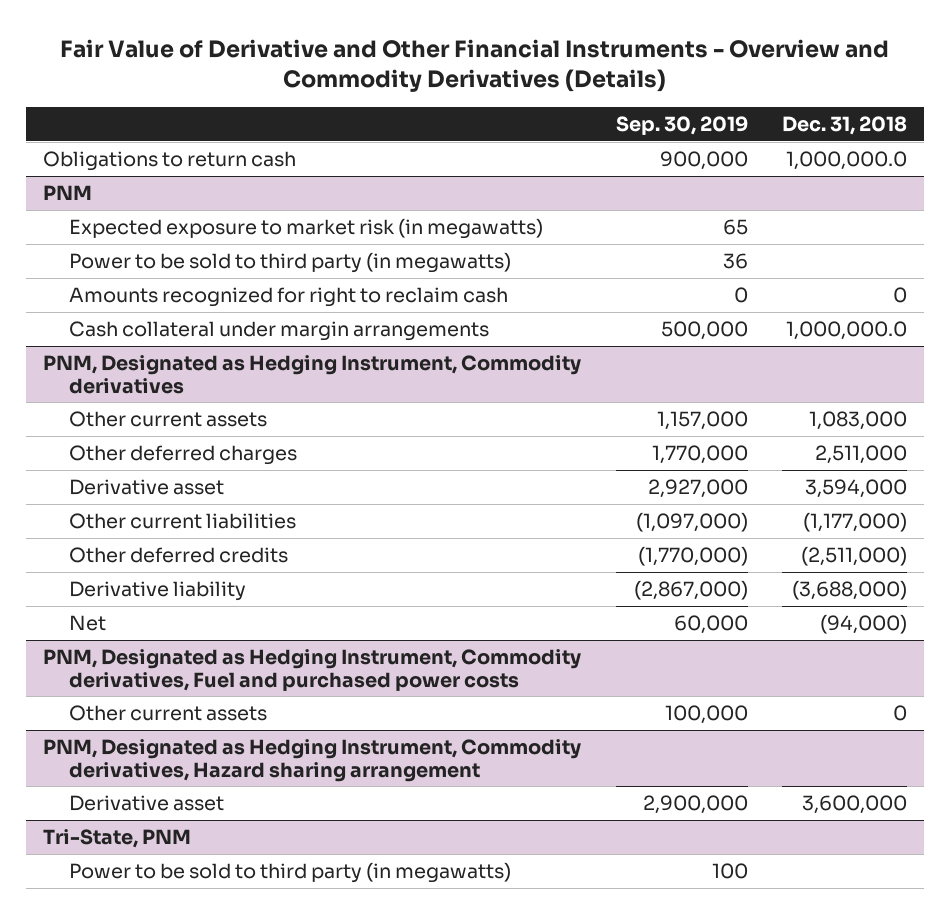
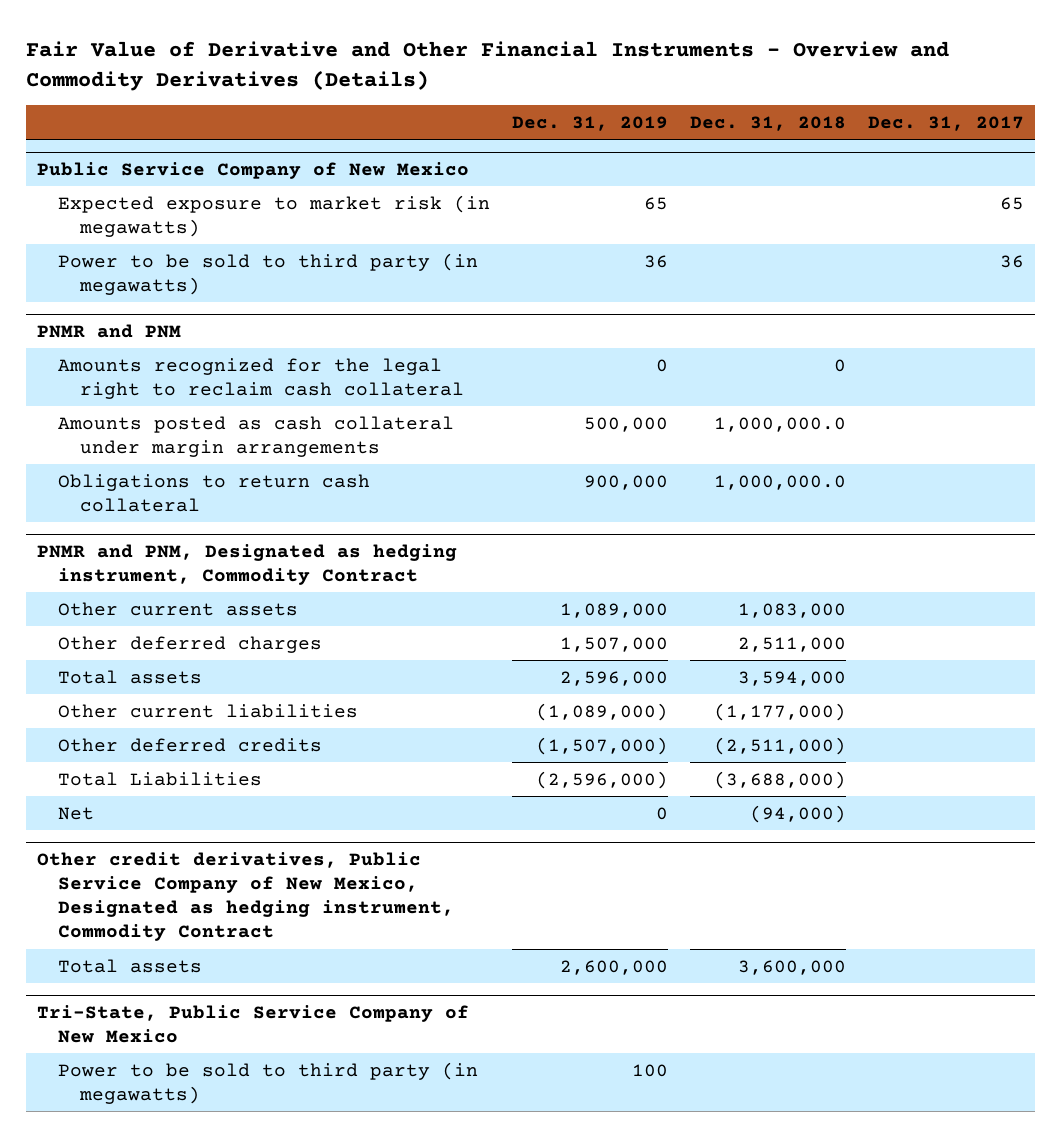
- | Sep. 30, 2019 | Dec. 31, 2018
+ | Dec. 31, 2019 | Dec. 31, 2018 | Dec. 31, 2017
- Obligations to return cash | 900,000 | 1,000,000.0
- PNM
+ Public Service Company of New Mexico
- Amounts recognized for right to reclaim cash | 0 | 0
- Cash collateral under margin arrangements | 500,000 | 1,000,000.0
- PNM, Designated as Hedging Instrument, Commodity derivatives
+ PNMR and PNM
+ Amounts recognized for the legal right to reclaim cash collateral | 0 | 0 |
+ Amounts posted as cash collateral under margin arrangements | 500,000 | 1,000,000.0 |
+ Obligations to return cash collateral | 900,000 | 1,000,000.0 |
+ PNMR and PNM, Designated as hedging instrument, Commodity Contract
- Derivative asset | 2,927,000 | 3,594,000
+ Total assets | 2,596,000 | 3,594,000 |
- Derivative liability | (2,867,000) | (3,688,000)
+ Total Liabilities | (2,596,000) | (3,688,000) |
- PNM, Designated as Hedging Instrument, Commodity derivatives, Fuel and purchased power costs
- Other current assets | 100,000 | 0
- PNM, Designated as Hedging Instrument, Commodity derivatives, Hazard sharing arrangement
- Derivative asset | 2,900,000 | 3,600,000
- Tri-State, PNM
+ Other credit derivatives, Public Service Company of New Mexico, Designated as hedging instrument, Commodity Contract
+ Total assets | 2,600,000 | 3,600,000 |
+ Tri-State, Public Service Company of New Mexico

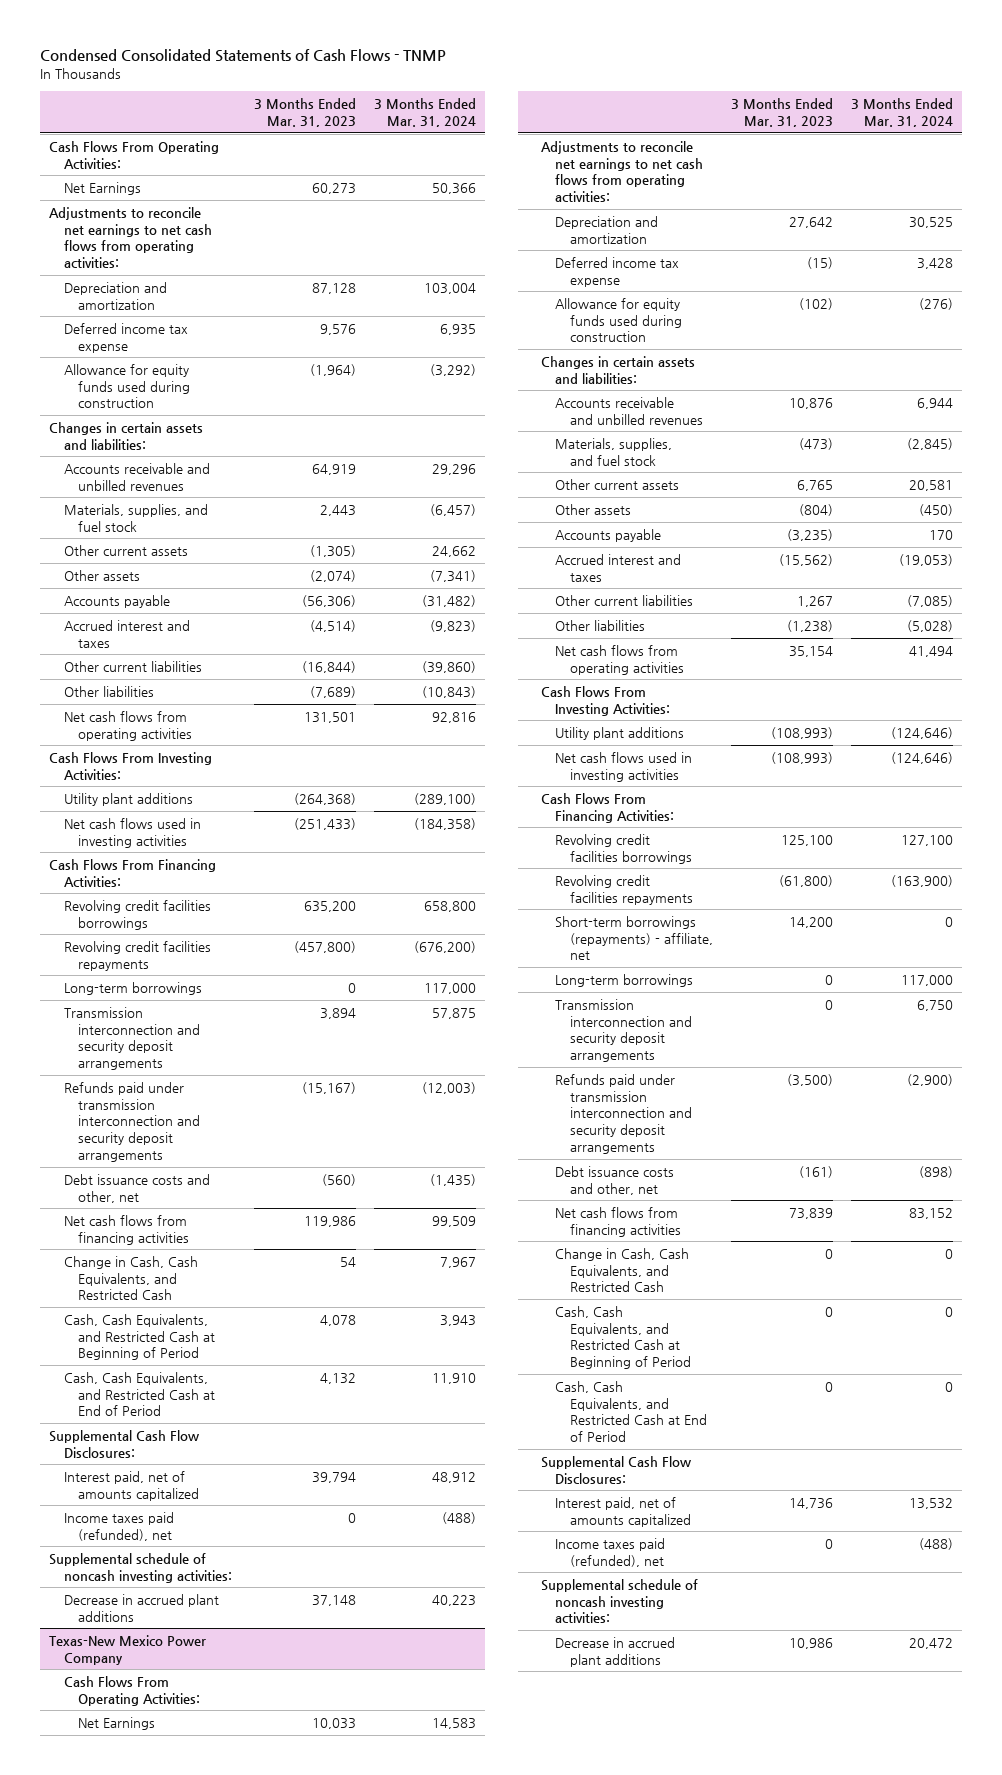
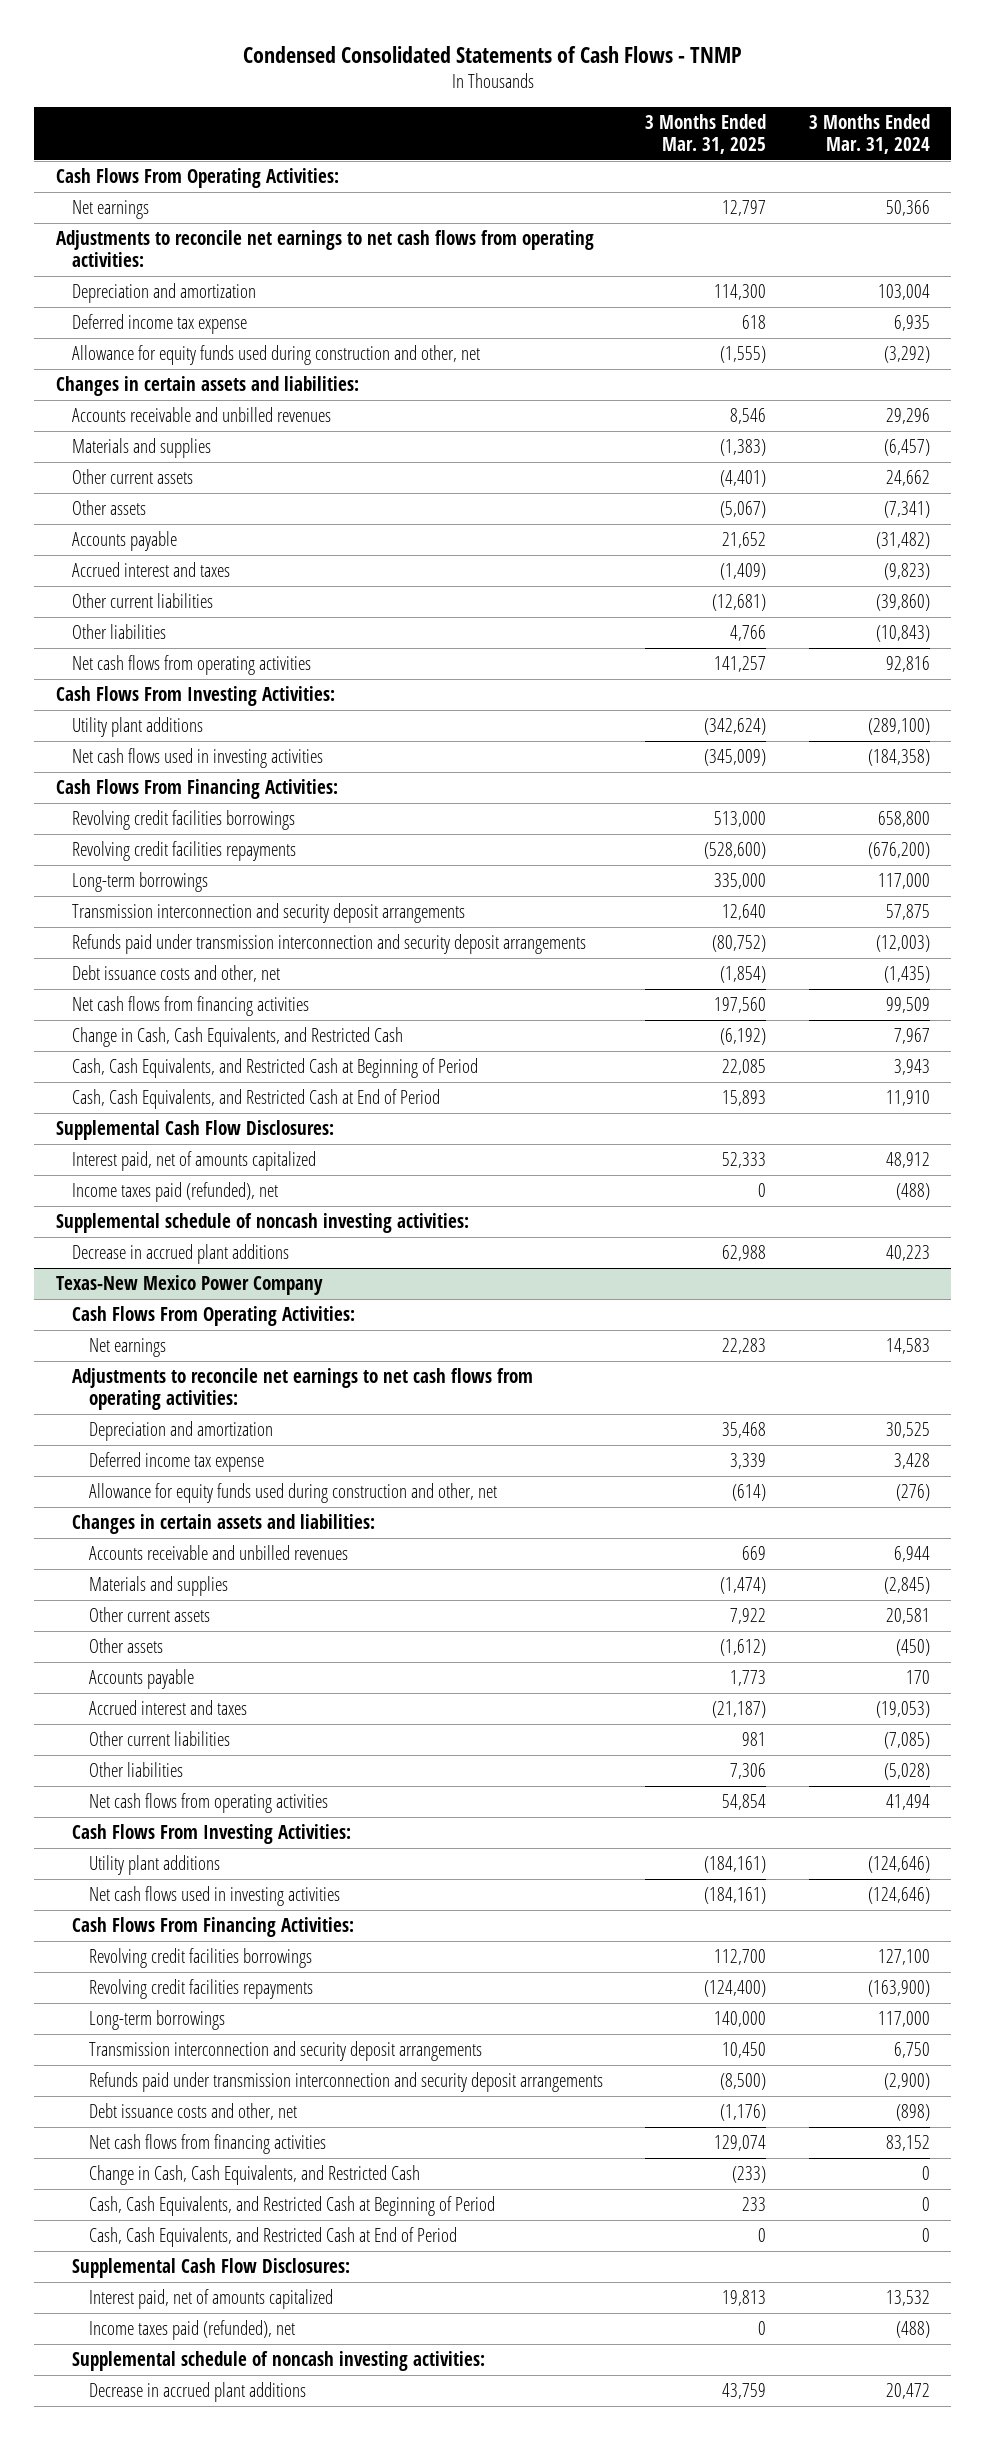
- | 3 Months Ended Mar. 31, 2023 | 3 Months Ended Mar. 31, 2024
+ | 3 Months Ended Mar. 31, 2025 | 3 Months Ended Mar. 31, 2024
- Net Earnings | 60,273 | 50,366
+ Net earnings | 12,797 | 50,366
- Allowance for equity funds used during construction | (1,964) | (3,292)
+ Allowance for equity funds used during construction and other, net | (1,555) | (3,292)
- Materials, supplies, and fuel stock | 2,443 | (6,457)
+ Materials and supplies | (1,383) | (6,457)
@ Texas-New Mexico Power Company
- Net Earnings | 10,033 | 14,583
+ Net earnings | 22,283 | 14,583
- Allowance for equity funds used during construction | (102) | (276)
+ Allowance for equity funds used during construction and other, net | (614) | (276)
- Materials, supplies, and fuel stock | (473) | (2,845)
+ Materials and supplies | (1,474) | (2,845)
- Short-term borrowings (repayments) - affiliate, net | 14,200 | 0

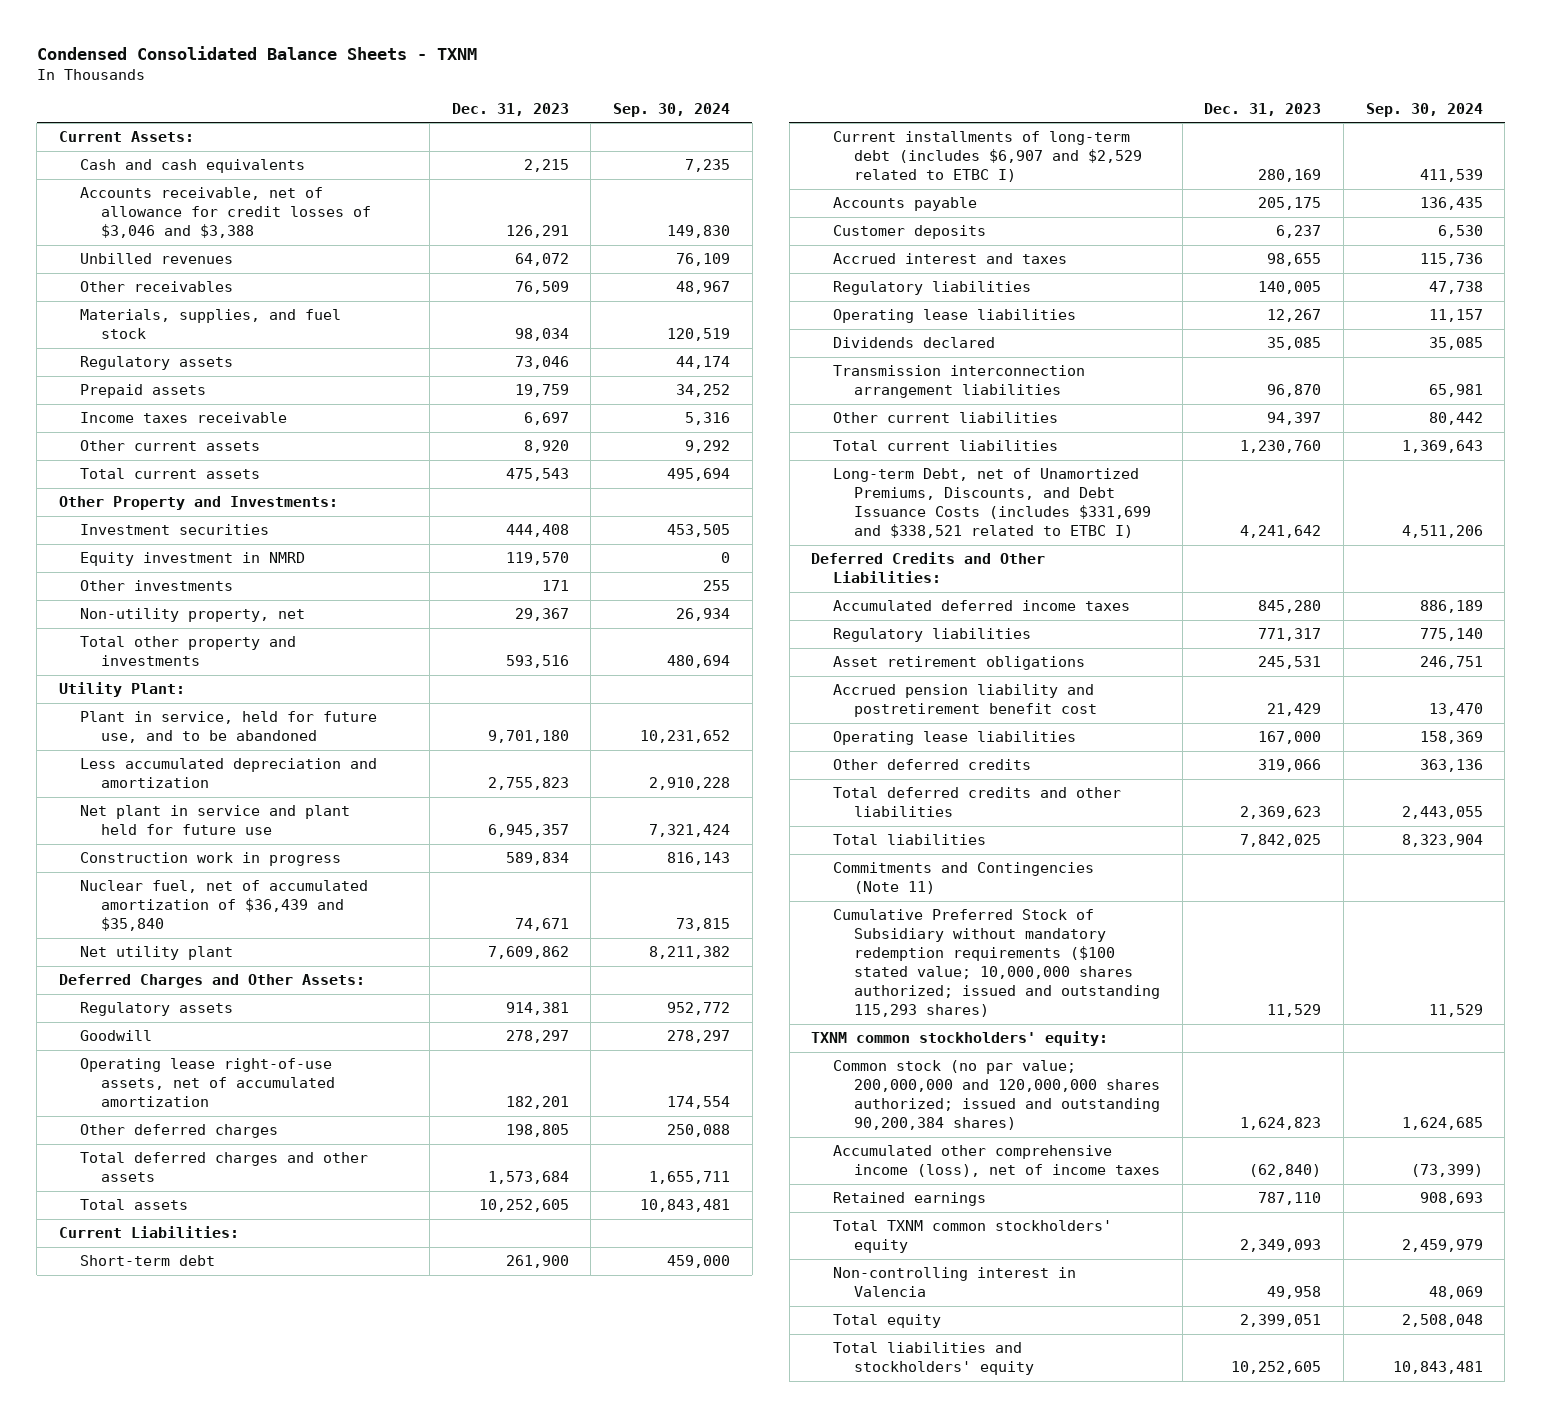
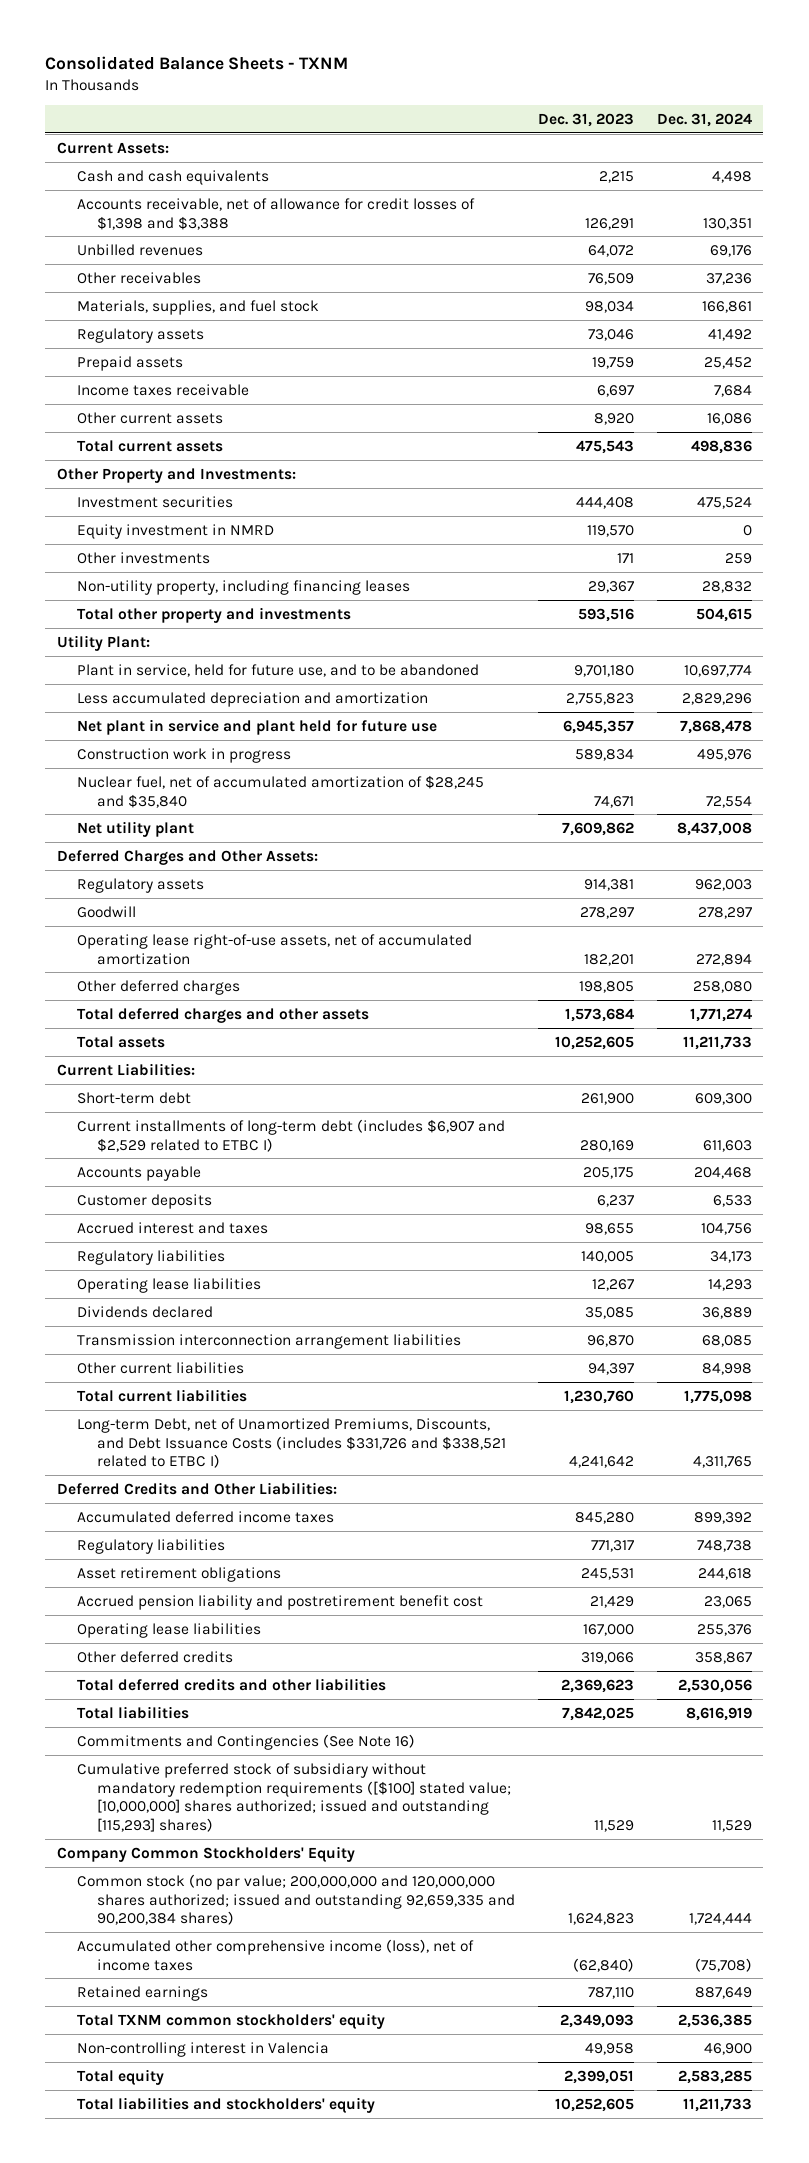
- Condensed Consolidated Balance Sheets - TXNM
+ Consolidated Balance Sheets - TXNM
- | Dec. 31, 2023 | Sep. 30, 2024
+ | Dec. 31, 2023 | Dec. 31, 2024
- Accounts receivable, net of allowance for credit losses of $3,046 and $3,388 | 126,291 | 149,830
+ Accounts receivable, net of allowance for credit losses of $1,398 and $3,388 | 126,291 | 130,351
- Non-utility property, net | 29,367 | 26,934
+ Non-utility property, including financing leases | 29,367 | 28,832
- Nuclear fuel, net of accumulated amortization of $36,439 and $35,840 | 74,671 | 73,815
+ Nuclear fuel, net of accumulated amortization of $28,245 and $35,840 | 74,671 | 72,554
- Long-term Debt, net of Unamortized Premiums, Discounts, and Debt Issuance Costs (includes $331,699 and $338,521 related to ETBC I) | 4,241,642 | 4,511,206
+ Long-term Debt, net of Unamortized Premiums, Discounts, and Debt Issuance Costs (includes $331,726 and $338,521 related to ETBC I) | 4,241,642 | 4,311,765
- Commitments and Contingencies (Note 11)
- Cumulative Preferred Stock of Subsidiary without mandatory redemption requirements ($100 stated value; 10,000,000 shares authorized; issued and outstanding 115,293 shares) | 11,529 | 11,529
- TXNM common stockholders' equity:
- Common stock (no par value; 200,000,000 and 120,000,000 shares authorized; issued and outstanding 90,200,384 shares) | 1,624,823 | 1,624,685
+ Commitments and Contingencies (See Note 16)
+ Cumulative preferred stock of subsidiary without mandatory redemption requirements ([$100] stated value; [10,000,000] shares authorized; issued and outstanding [115,293] shares) | 11,529 | 11,529
+ Company Common Stockholders' Equity
+ Common stock (no par value; 200,000,000 and 120,000,000 shares authorized; issued and outstanding 92,659,335 and 90,200,384 shares) | 1,624,823 | 1,724,444

